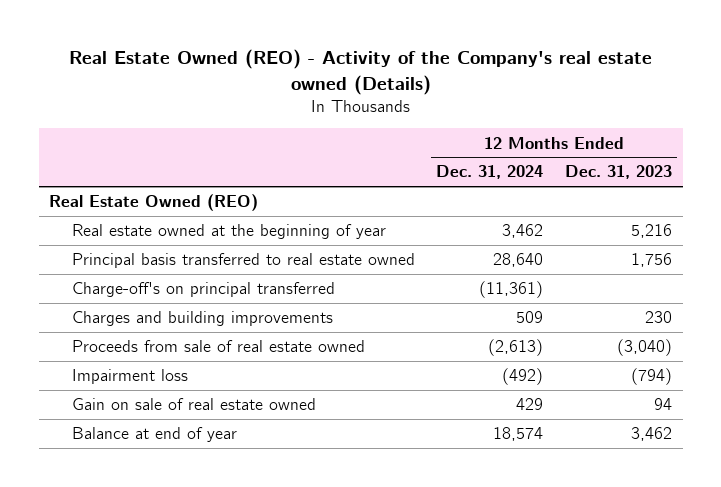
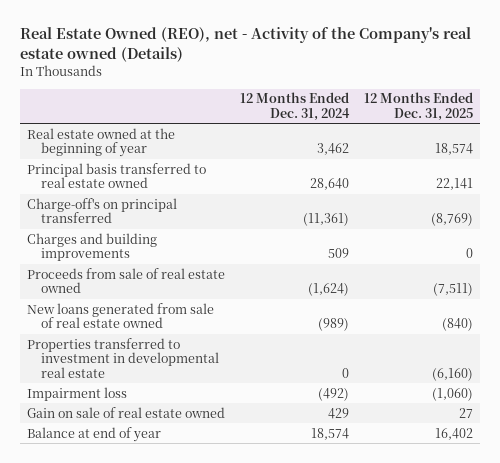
- Real Estate Owned (REO) - Activity of the Company's real estate owned (Details)
+ Real Estate Owned (REO), net - Activity of the Company's real estate owned (Details)
- | 12 Months Ended Dec. 31, 2024 | 12 Months Ended Dec. 31, 2023
+ | 12 Months Ended Dec. 31, 2024 | 12 Months Ended Dec. 31, 2025
- Real Estate Owned (REO)
- Proceeds from sale of real estate owned | (2,613) | (3,040)
+ Proceeds from sale of real estate owned | (1,624) | (7,511)
+ New loans generated from sale of real estate owned | (989) | (840)
+ Properties transferred to investment in developmental real estate | 0 | (6,160)

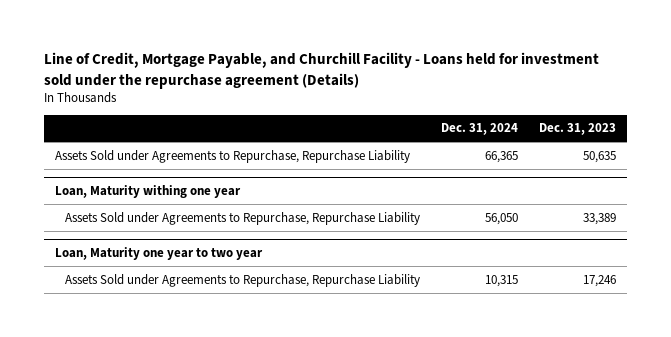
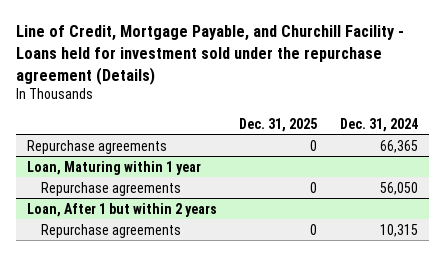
- | Dec. 31, 2024 | Dec. 31, 2023
+ | Dec. 31, 2025 | Dec. 31, 2024
- Assets Sold under Agreements to Repurchase, Repurchase Liability | 66,365 | 50,635
- Loan, Maturity withing one year
- Assets Sold under Agreements to Repurchase, Repurchase Liability | 56,050 | 33,389
- Loan, Maturity one year to two year
- Assets Sold under Agreements to Repurchase, Repurchase Liability | 10,315 | 17,246
+ Repurchase agreements | 0 | 66,365
+ Loan, Maturing within 1 year
+ Repurchase agreements | 0 | 56,050
+ Loan, After 1 but within 2 years
+ Repurchase agreements | 0 | 10,315

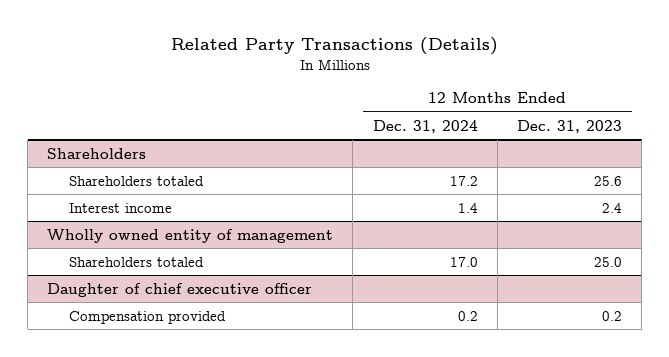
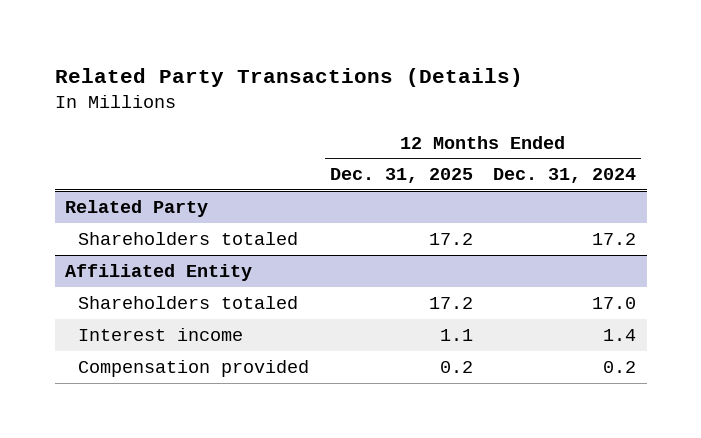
- | 12 Months Ended Dec. 31, 2024 | 12 Months Ended Dec. 31, 2023
+ | 12 Months Ended Dec. 31, 2025 | 12 Months Ended Dec. 31, 2024
- Shareholders
+ Related Party
- Interest income | 1.4 | 2.4
- Wholly owned entity of management
+ Affiliated Entity
- Daughter of chief executive officer
+ Interest income | 1.1 | 1.4

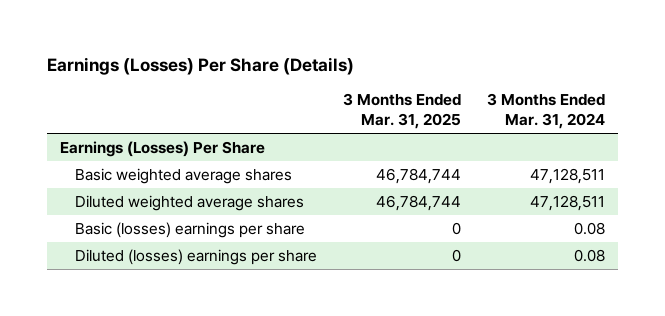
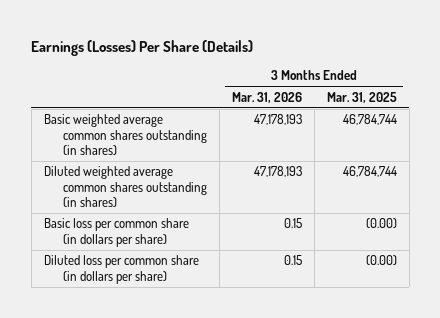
- | 3 Months Ended Mar. 31, 2025 | 3 Months Ended Mar. 31, 2024
+ | 3 Months Ended Mar. 31, 2026 | 3 Months Ended Mar. 31, 2025
- Earnings (Losses) Per Share
- Basic weighted average shares | 46,784,744 | 47,128,511
- Diluted weighted average shares | 46,784,744 | 47,128,511
- Basic (losses) earnings per share | 0 | 0.08
- Diluted (losses) earnings per share | 0 | 0.08
+ Basic weighted average common shares outstanding (in shares) | 47,178,193 | 46,784,744
+ Diluted weighted average common shares outstanding (in shares) | 47,178,193 | 46,784,744
+ Basic loss per common share (in dollars per share) | 0.15 | (0.00)
+ Diluted loss per common share (in dollars per share) | 0.15 | (0.00)

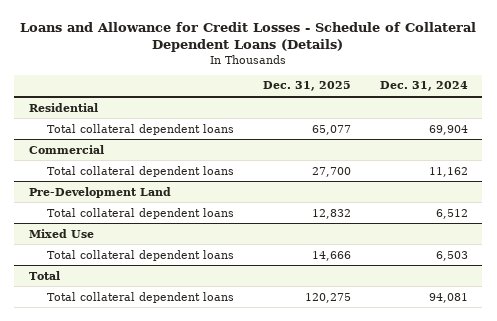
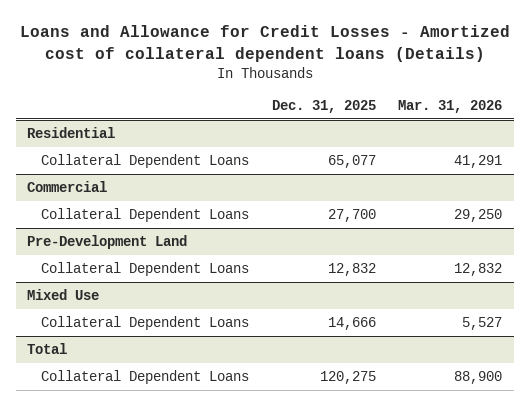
- Loans and Allowance for Credit Losses - Schedule of Collateral Dependent Loans (Details)
+ Loans and Allowance for Credit Losses - Amortized cost of collateral dependent loans (Details)
- | Dec. 31, 2025 | Dec. 31, 2024
+ | Dec. 31, 2025 | Mar. 31, 2026
@ Residential
- Total collateral dependent loans | 65,077 | 69,904
+ Collateral Dependent Loans | 65,077 | 41,291
@ Commercial
- Total collateral dependent loans | 27,700 | 11,162
+ Collateral Dependent Loans | 27,700 | 29,250
@ Pre-Development Land
- Total collateral dependent loans | 12,832 | 6,512
+ Collateral Dependent Loans | 12,832 | 12,832
@ Mixed Use
- Total collateral dependent loans | 14,666 | 6,503
+ Collateral Dependent Loans | 14,666 | 5,527
@ Total
- Total collateral dependent loans | 120,275 | 94,081
+ Collateral Dependent Loans | 120,275 | 88,900

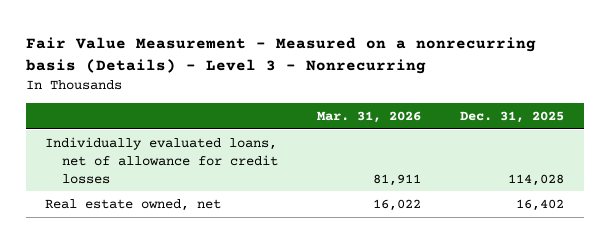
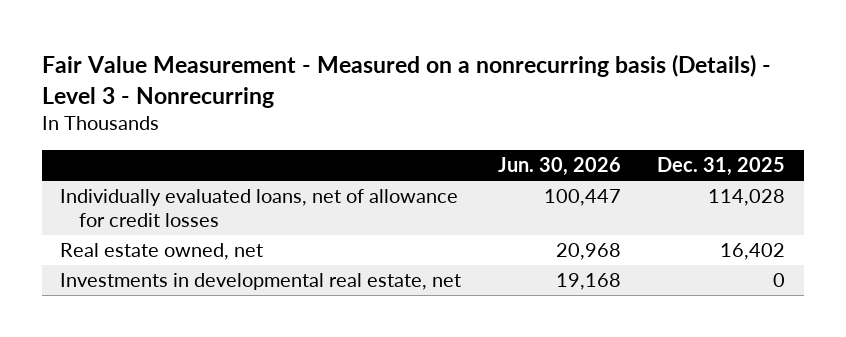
- | Mar. 31, 2026 | Dec. 31, 2025
+ | Jun. 30, 2026 | Dec. 31, 2025
+ Investments in developmental real estate, net | 19,168 | 0

